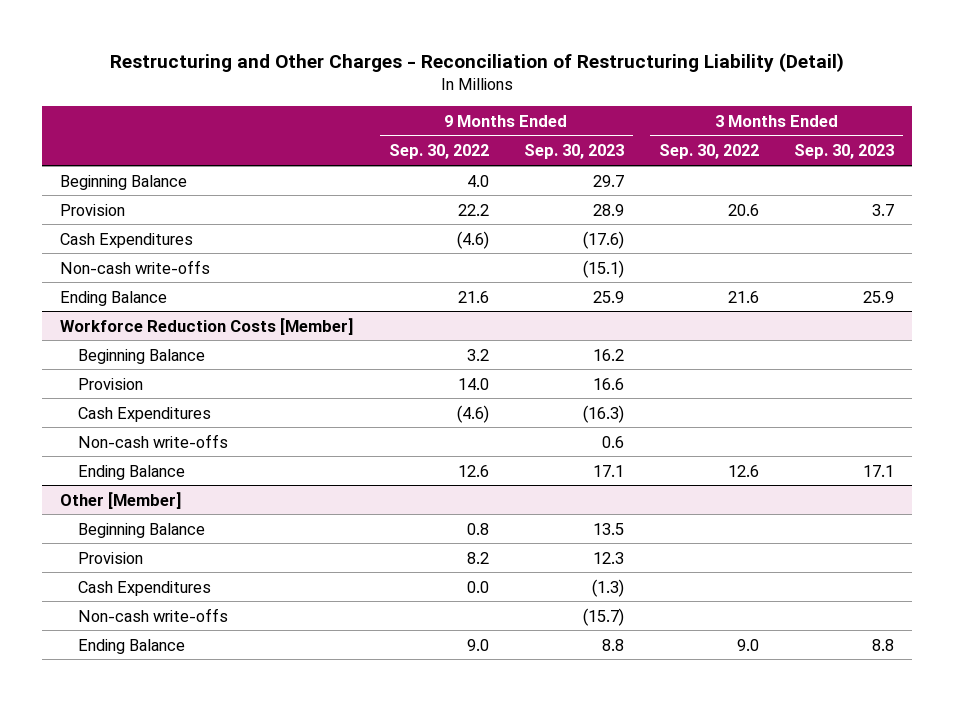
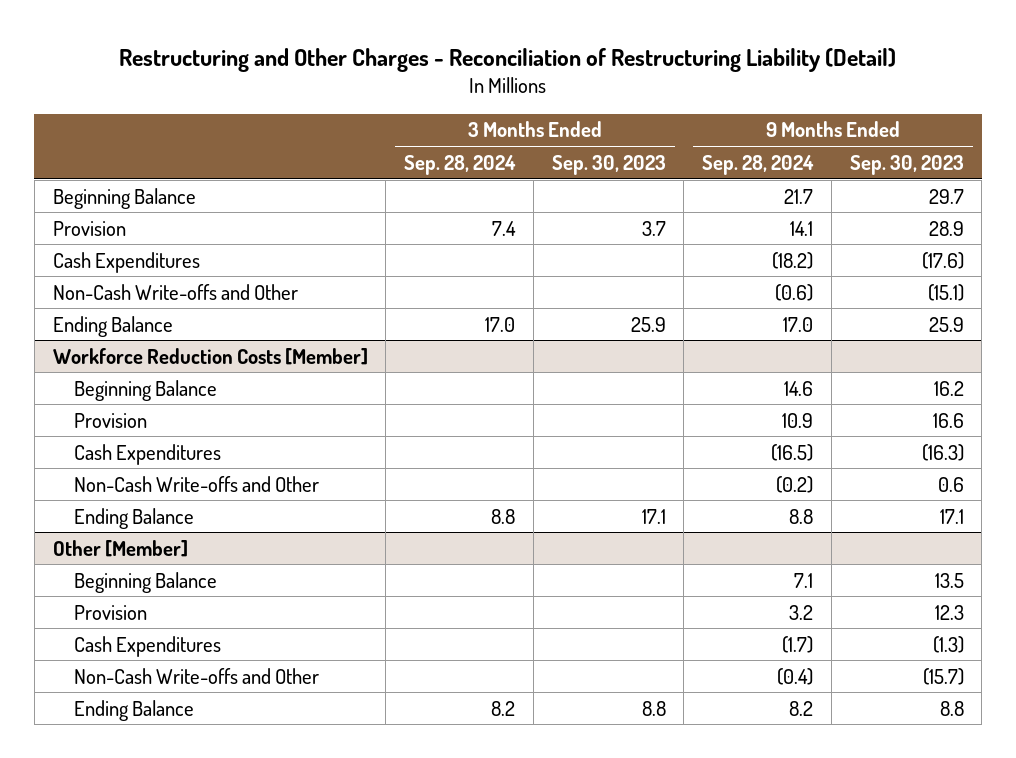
- | 9 Months Ended Sep. 30, 2022 | 9 Months Ended Sep. 30, 2023 | 3 Months Ended Sep. 30, 2022 | 3 Months Ended Sep. 30, 2023
+ | 3 Months Ended Sep. 28, 2024 | 3 Months Ended Sep. 30, 2023 | 9 Months Ended Sep. 28, 2024 | 9 Months Ended Sep. 30, 2023
- Non-cash write-offs | | (15.1) | |
+ Non-Cash Write-offs and Other | | | (0.6) | (15.1)
@ Workforce Reduction Costs [Member]
- Non-cash write-offs | | 0.6 | |
+ Non-Cash Write-offs and Other | | | (0.2) | 0.6
@ Other [Member]
- Non-cash write-offs | | (15.7) | |
+ Non-Cash Write-offs and Other | | | (0.4) | (15.7)

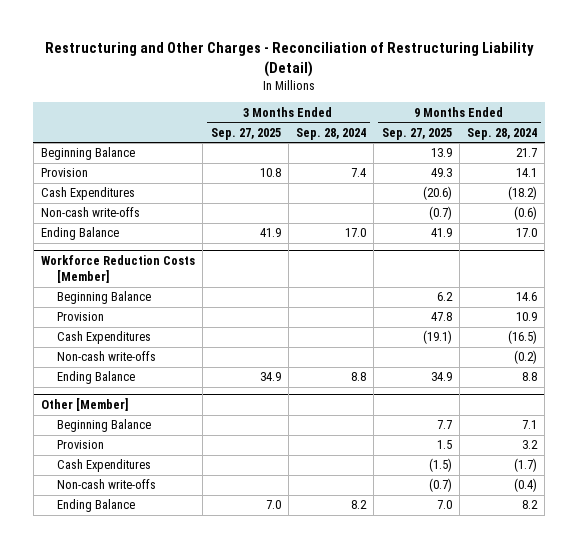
- | 3 Months Ended Sep. 28, 2024 | 3 Months Ended Sep. 30, 2023 | 9 Months Ended Sep. 28, 2024 | 9 Months Ended Sep. 30, 2023
+ | 3 Months Ended Sep. 27, 2025 | 3 Months Ended Sep. 28, 2024 | 9 Months Ended Sep. 27, 2025 | 9 Months Ended Sep. 28, 2024
- Non-Cash Write-offs and Other | | | (0.6) | (15.1)
+ Non-cash write-offs | | | (0.7) | (0.6)
@ Workforce Reduction Costs [Member]
- Non-Cash Write-offs and Other | | | (0.2) | 0.6
+ Non-cash write-offs | | | | (0.2)
@ Other [Member]
- Non-Cash Write-offs and Other | | | (0.4) | (15.7)
+ Non-cash write-offs | | | (0.7) | (0.4)

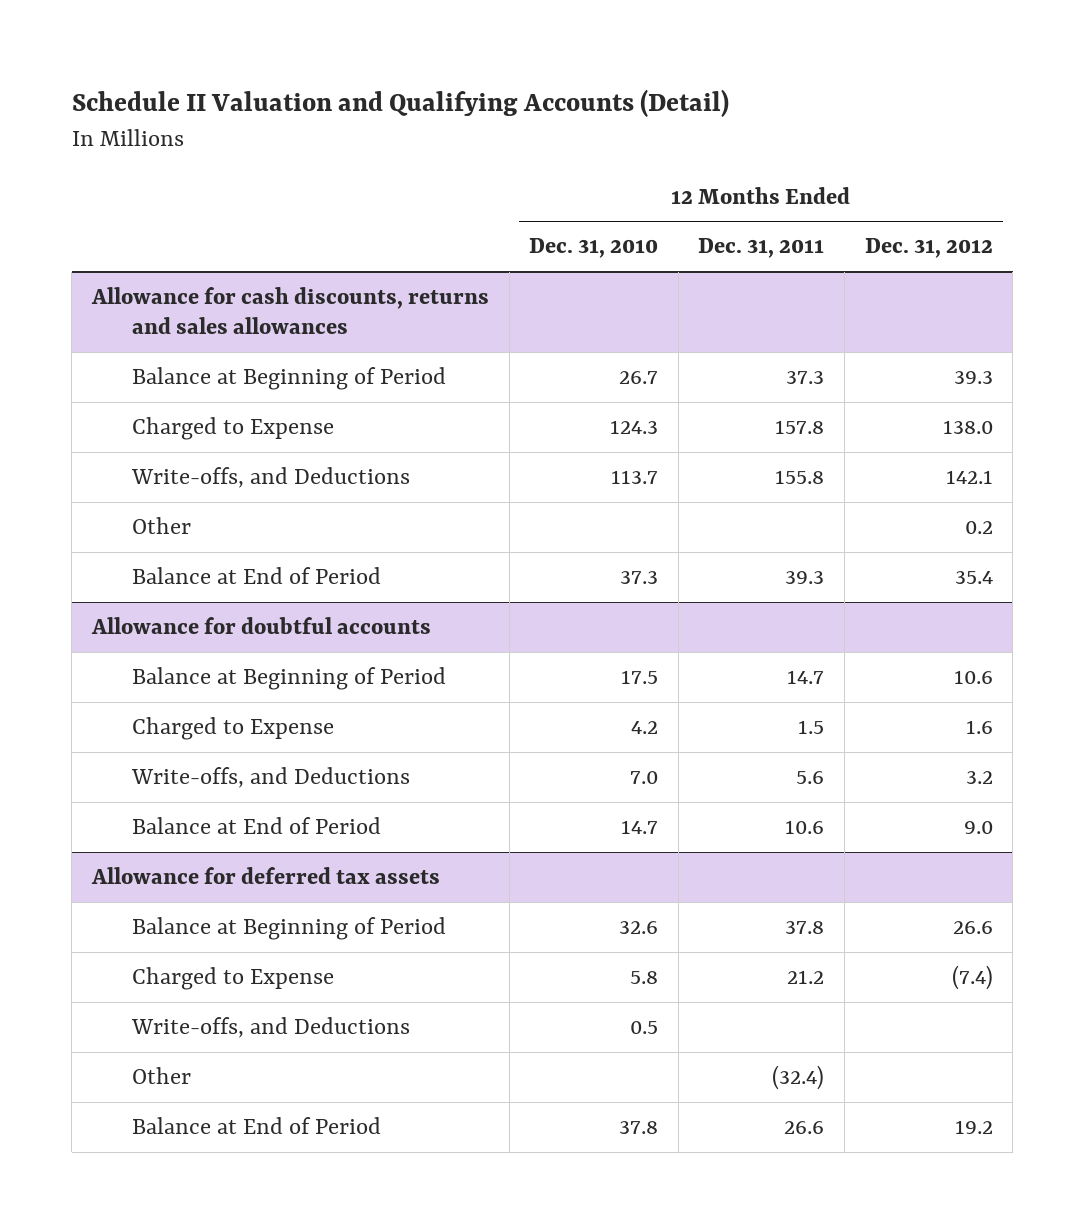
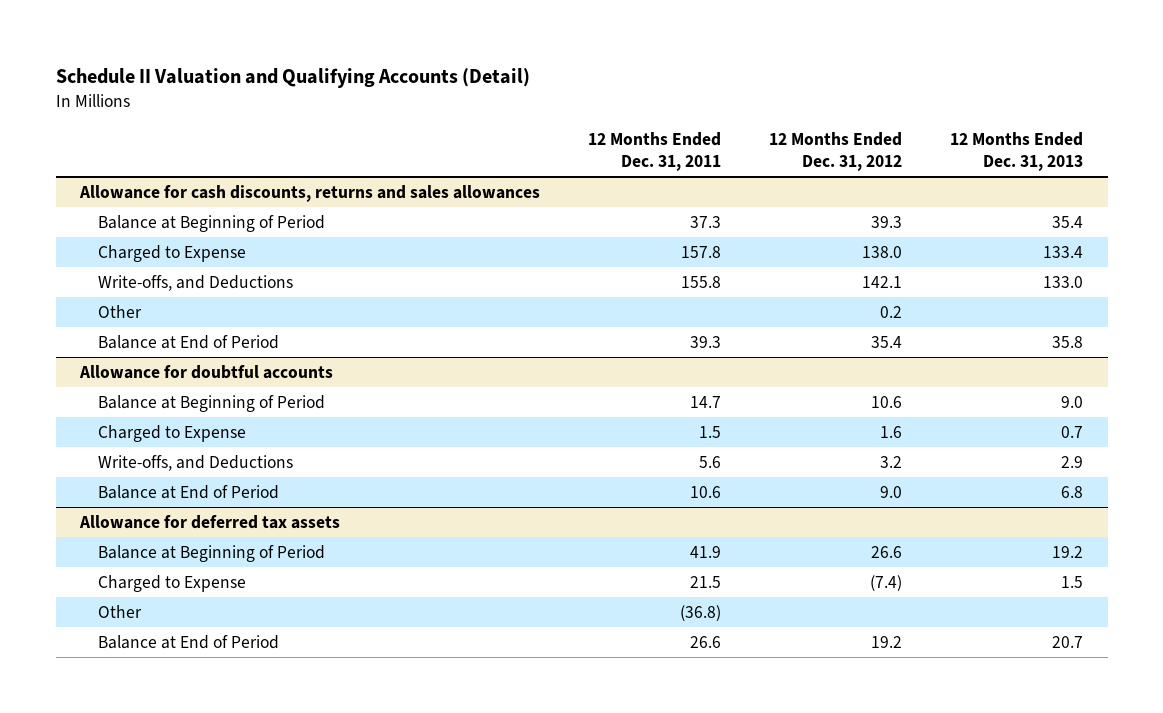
- | 12 Months Ended Dec. 31, 2010 | 12 Months Ended Dec. 31, 2011 | 12 Months Ended Dec. 31, 2012
+ | 12 Months Ended Dec. 31, 2011 | 12 Months Ended Dec. 31, 2012 | 12 Months Ended Dec. 31, 2013
@ Allowance for deferred tax assets
- Balance at Beginning of Period | 32.6 | 37.8 | 26.6
- Charged to Expense | 5.8 | 21.2 | (7.4)
- Write-offs, and Deductions | 0.5 | |
- Other | | (32.4) |
+ Balance at Beginning of Period | 41.9 | 26.6 | 19.2
+ Charged to Expense | 21.5 | (7.4) | 1.5
+ Other | (36.8) | |

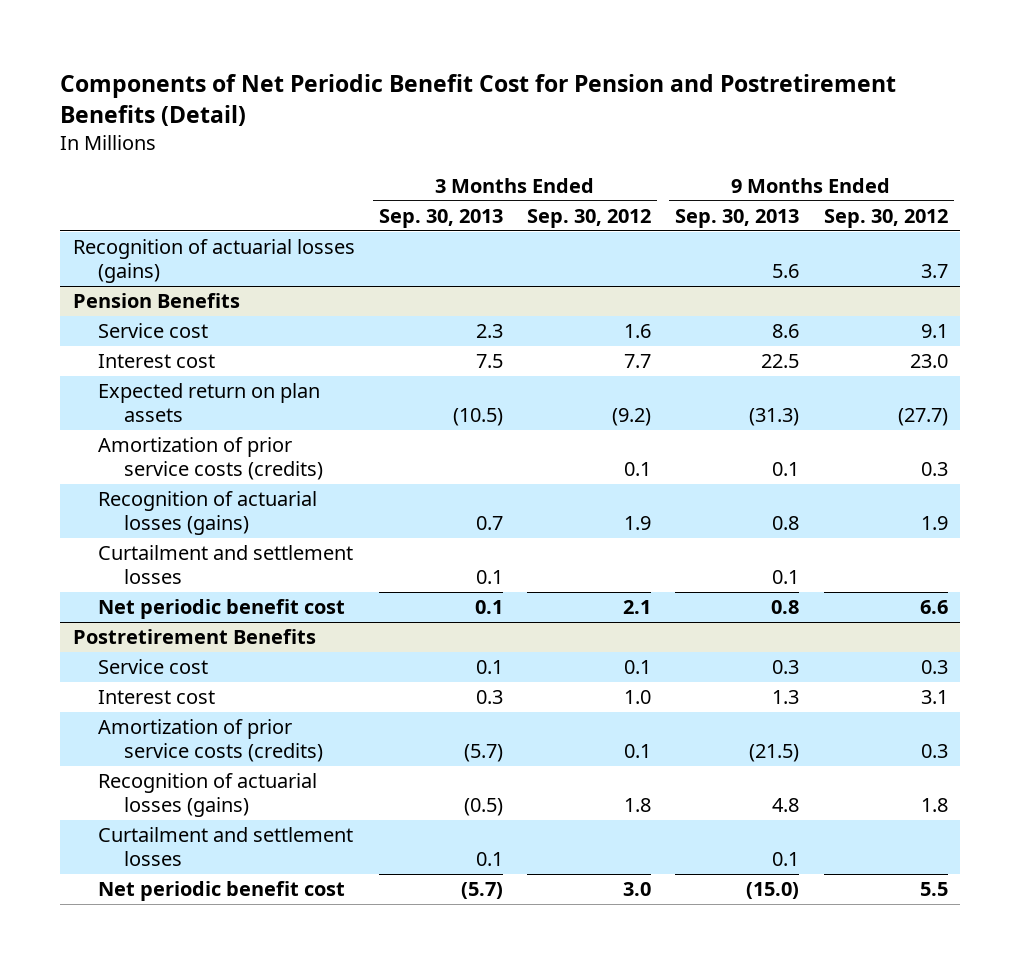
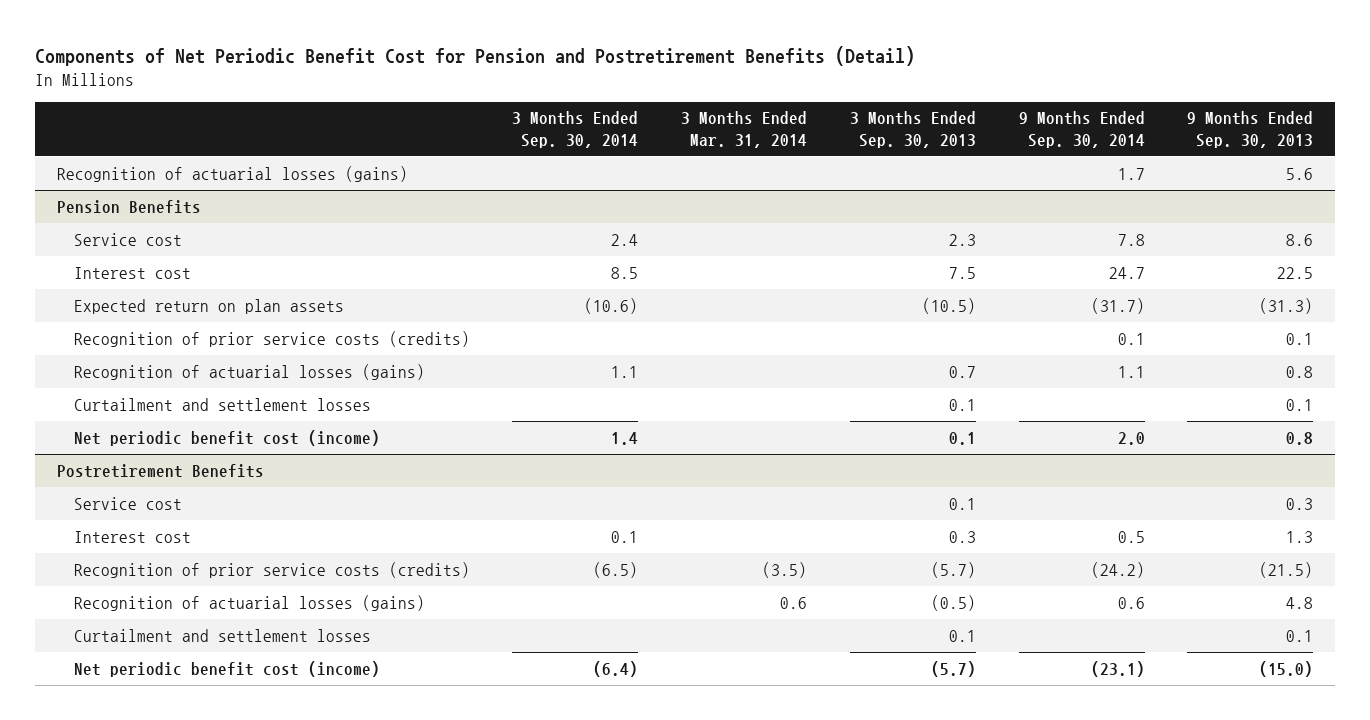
- | 3 Months Ended Sep. 30, 2013 | 3 Months Ended Sep. 30, 2012 | 9 Months Ended Sep. 30, 2013 | 9 Months Ended Sep. 30, 2012
+ | 3 Months Ended Sep. 30, 2014 | 3 Months Ended Mar. 31, 2014 | 3 Months Ended Sep. 30, 2013 | 9 Months Ended Sep. 30, 2014 | 9 Months Ended Sep. 30, 2013
@ Pension Benefits
- Amortization of prior service costs (credits) | | 0.1 | 0.1 | 0.3
+ Recognition of prior service costs (credits) | | | | 0.1 | 0.1
- Net periodic benefit cost | 0.1 | 2.1 | 0.8 | 6.6
+ Net periodic benefit cost (income) | 1.4 | | 0.1 | 2.0 | 0.8
@ Postretirement Benefits
- Amortization of prior service costs (credits) | (5.7) | 0.1 | (21.5) | 0.3
+ Recognition of prior service costs (credits) | (6.5) | (3.5) | (5.7) | (24.2) | (21.5)
- Net periodic benefit cost | (5.7) | 3.0 | (15.0) | 5.5
+ Net periodic benefit cost (income) | (6.4) | | (5.7) | (23.1) | (15.0)

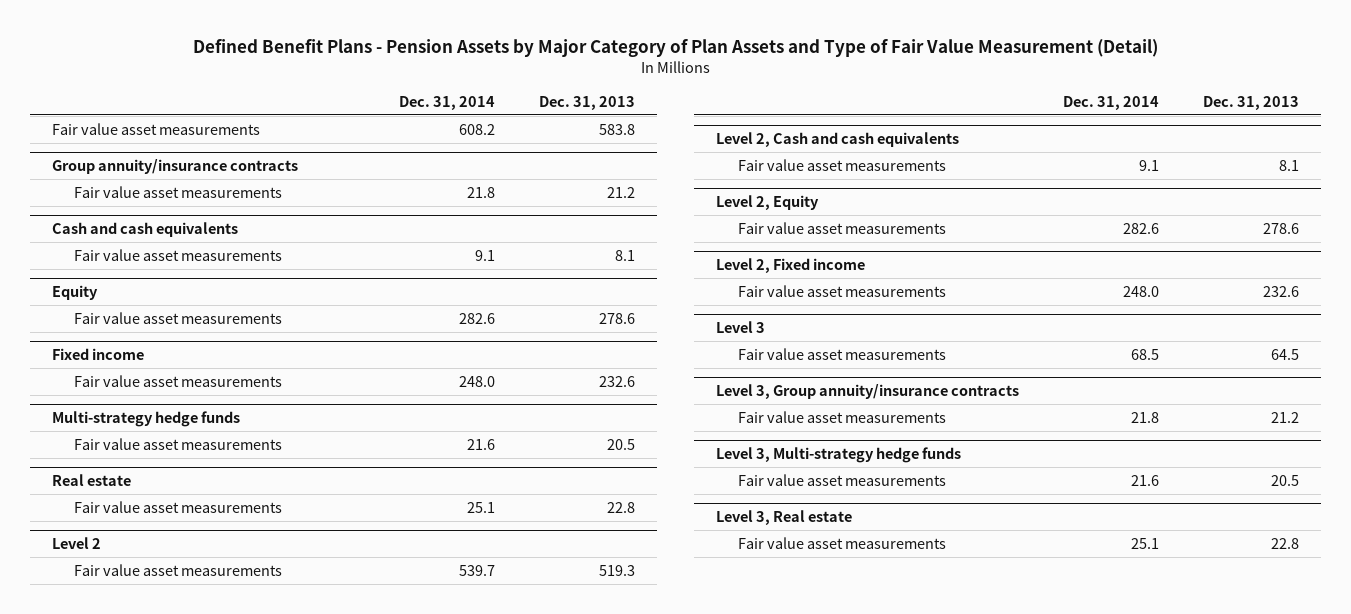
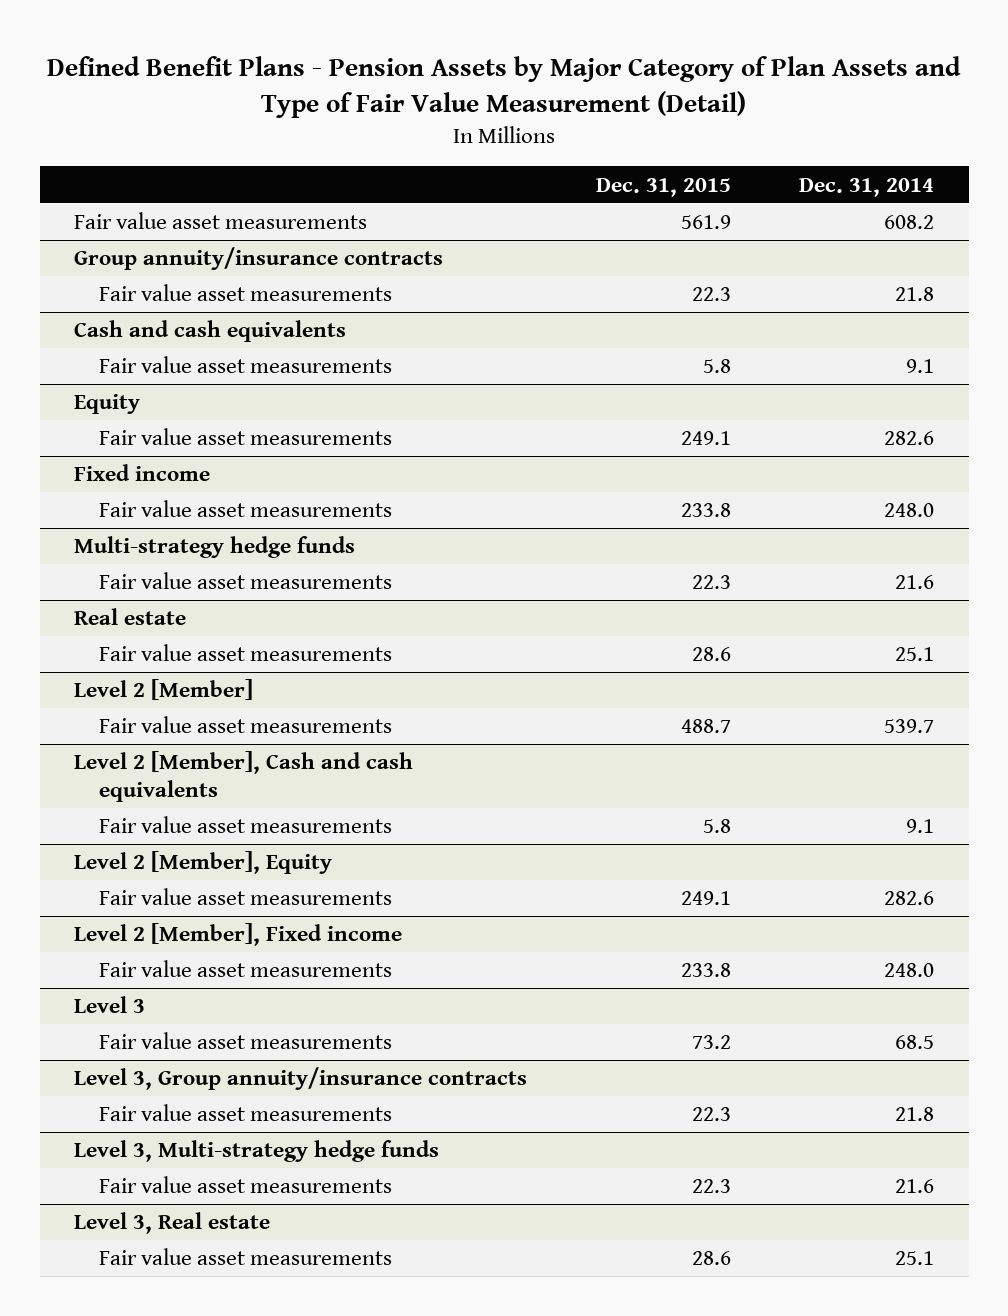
- | Dec. 31, 2014 | Dec. 31, 2013
+ | Dec. 31, 2015 | Dec. 31, 2014
- Level 2
+ Level 2 [Member]
- Level 2, Cash and cash equivalents
+ Level 2 [Member], Cash and cash equivalents
- Level 2, Equity
+ Level 2 [Member], Equity
- Level 2, Fixed income
+ Level 2 [Member], Fixed income

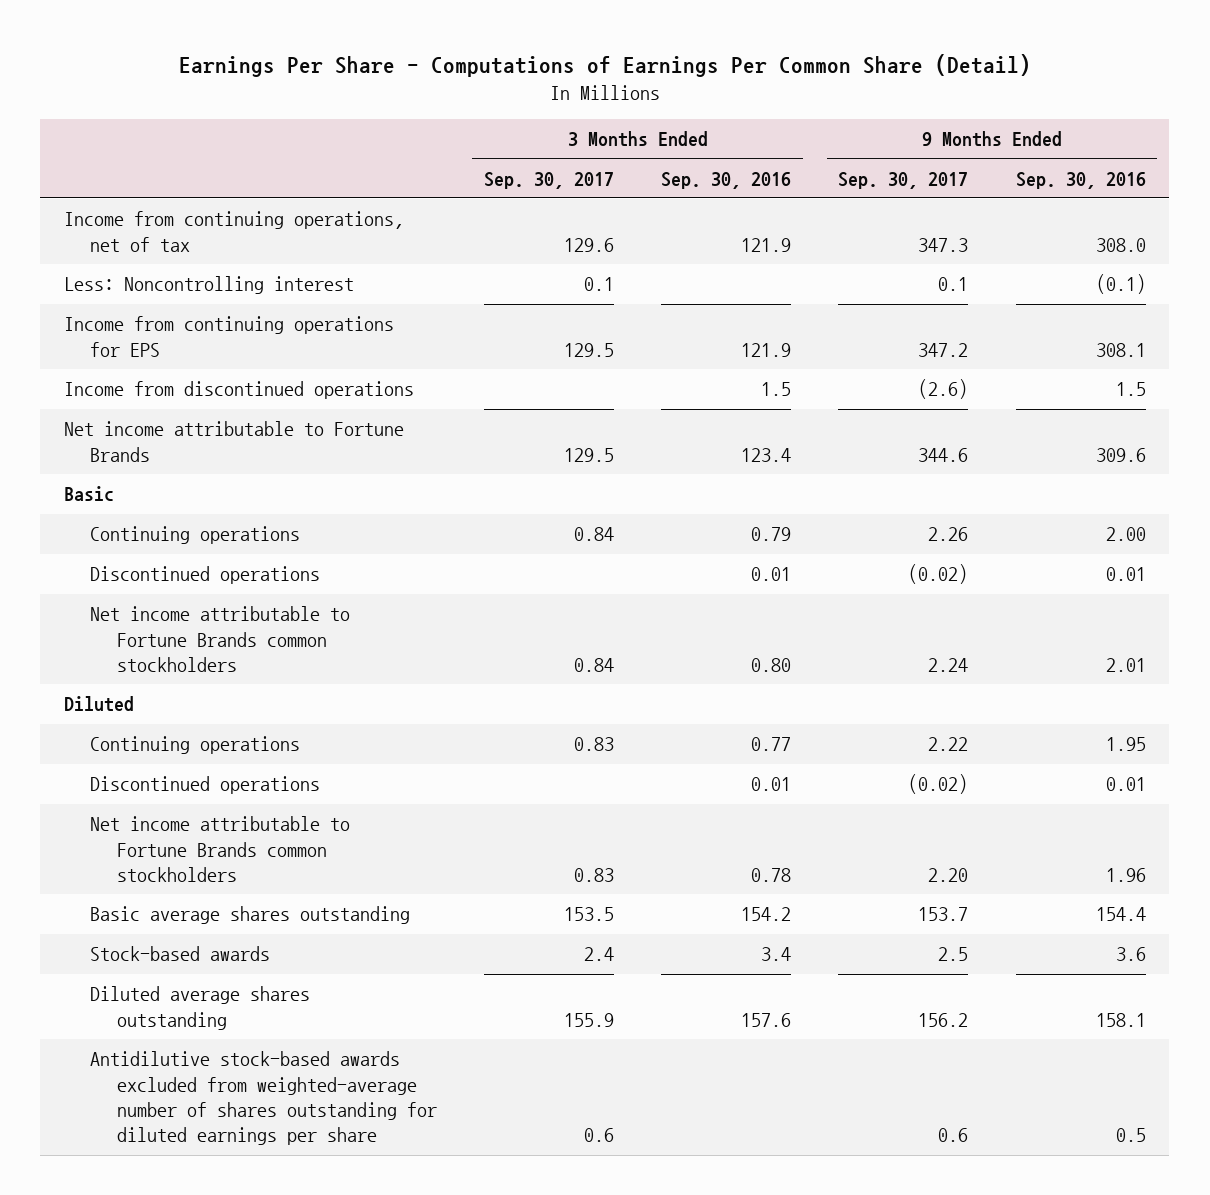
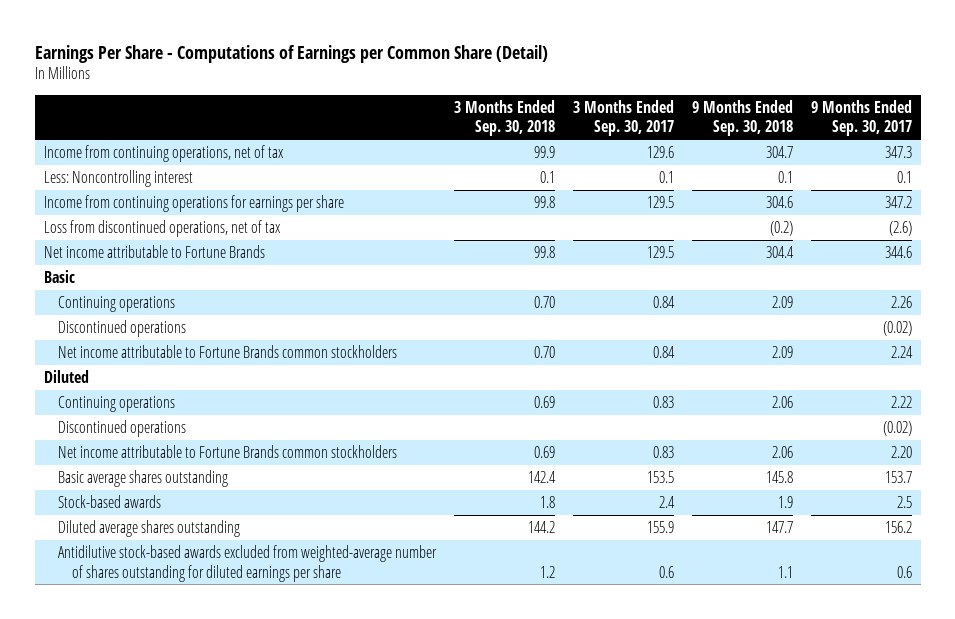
- Earnings Per Share - Computations of Earnings Per Common Share (Detail)
+ Earnings Per Share - Computations of Earnings per Common Share (Detail)
- | 3 Months Ended Sep. 30, 2017 | 3 Months Ended Sep. 30, 2016 | 9 Months Ended Sep. 30, 2017 | 9 Months Ended Sep. 30, 2016
+ | 3 Months Ended Sep. 30, 2018 | 3 Months Ended Sep. 30, 2017 | 9 Months Ended Sep. 30, 2018 | 9 Months Ended Sep. 30, 2017
- Income from continuing operations for EPS | 129.5 | 121.9 | 347.2 | 308.1
- Income from discontinued operations | | 1.5 | (2.6) | 1.5
+ Income from continuing operations for earnings per share | 99.8 | 129.5 | 304.6 | 347.2
+ Loss from discontinued operations, net of tax | | | (0.2) | (2.6)

